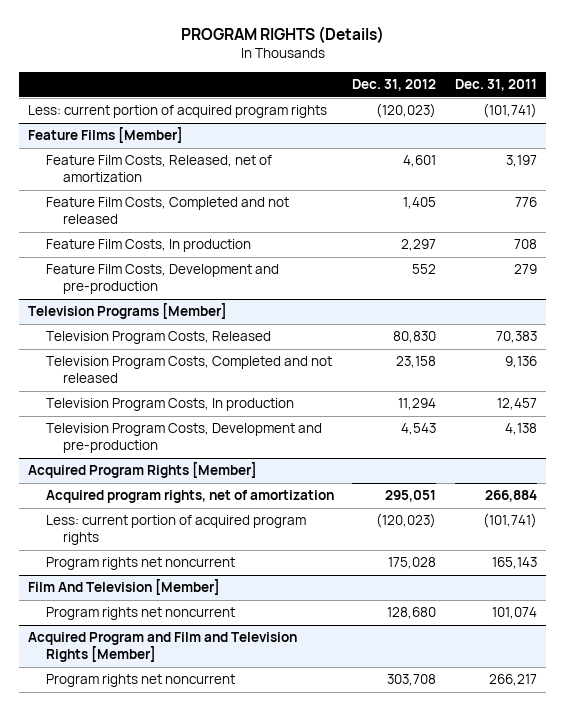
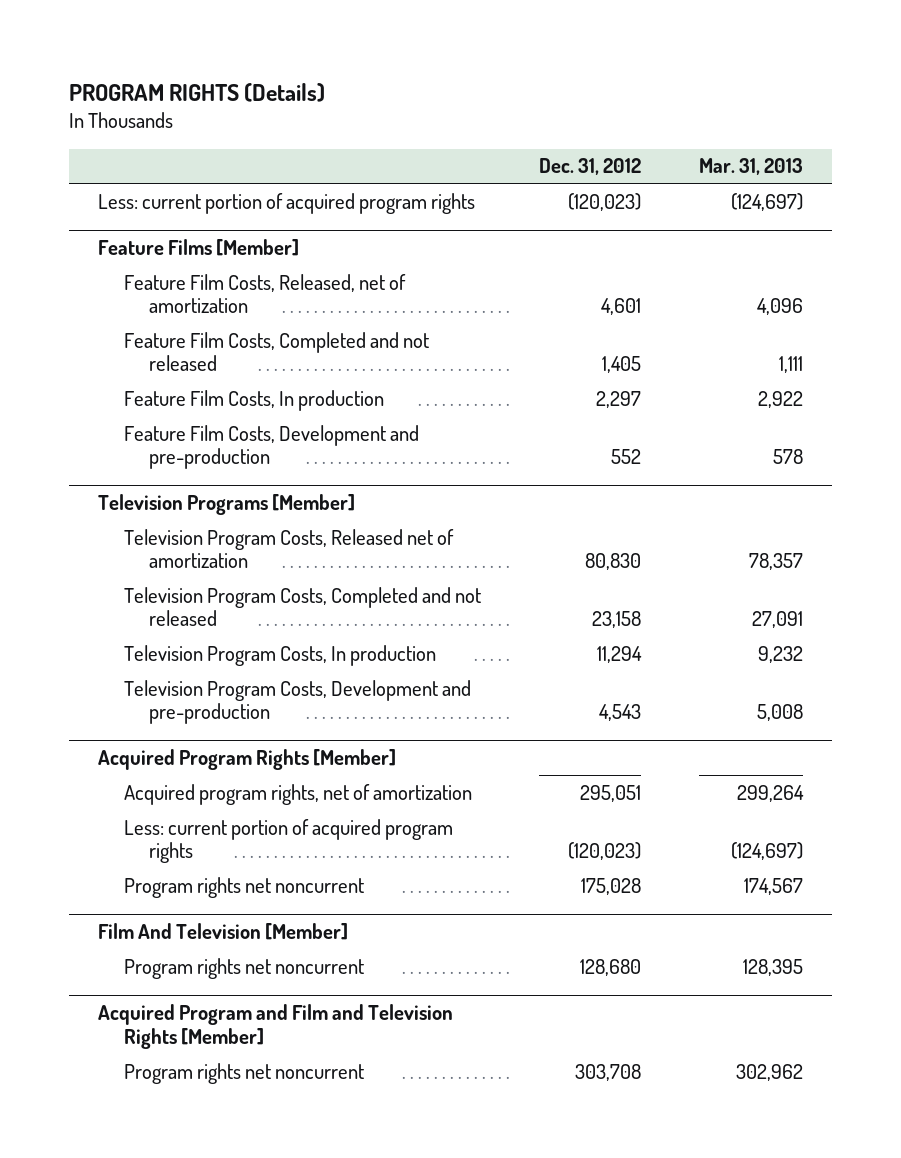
- | Dec. 31, 2012 | Dec. 31, 2011
+ | Dec. 31, 2012 | Mar. 31, 2013
@ Television Programs [Member]
- Television Program Costs, Released | 80,830 | 70,383
+ Television Program Costs, Released net of amortization | 80,830 | 78,357

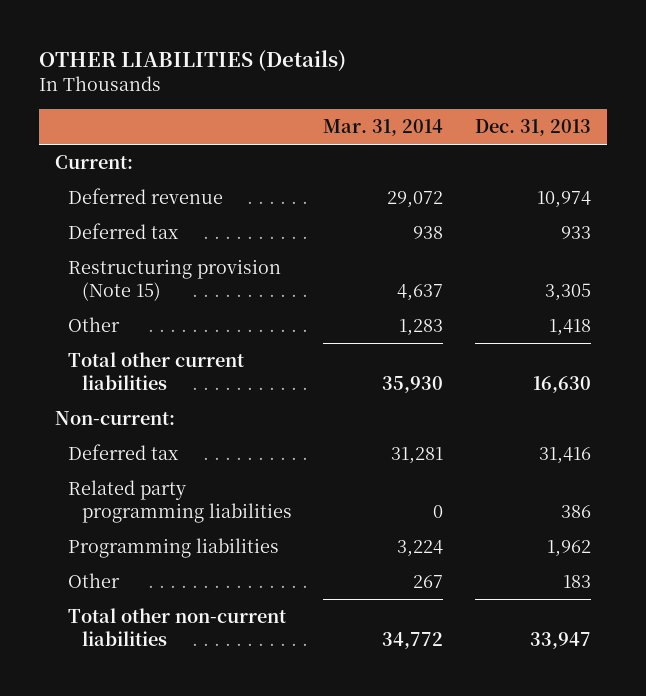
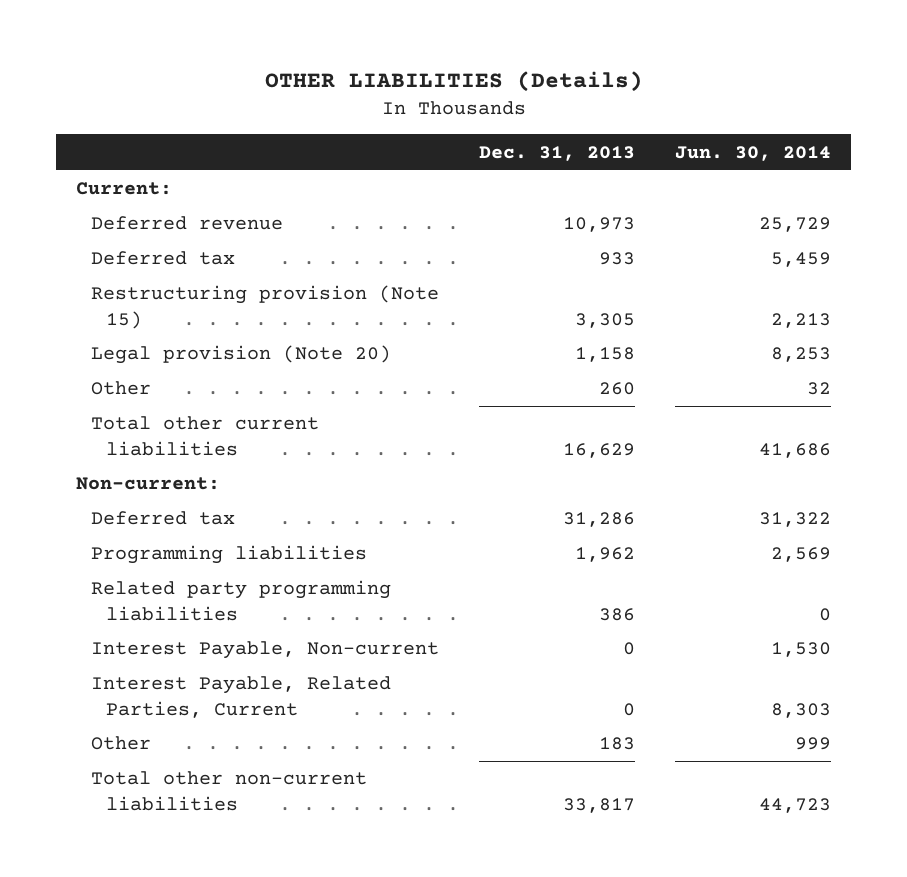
- | Mar. 31, 2014 | Dec. 31, 2013
+ | Dec. 31, 2013 | Jun. 30, 2014
- Deferred revenue | 29,072 | 10,974
+ Deferred revenue | 10,973 | 25,729
- Other | 1,283 | 1,418
- Total other current liabilities | 35,930 | 16,630
+ Legal provision (Note 20) | 1,158 | 8,253
+ Other | 260 | 32
+ Total other current liabilities | 16,629 | 41,686
- Deferred tax | 31,281 | 31,416
+ Deferred tax | 31,286 | 31,322
moved down: Related party programming liabilities | 386 | 0
+ Interest Payable, Non-current | 0 | 1,530
+ Interest Payable, Related Parties, Current | 0 | 8,303
- Total other non-current liabilities | 34,772 | 33,947
+ Total other non-current liabilities | 33,817 | 44,723

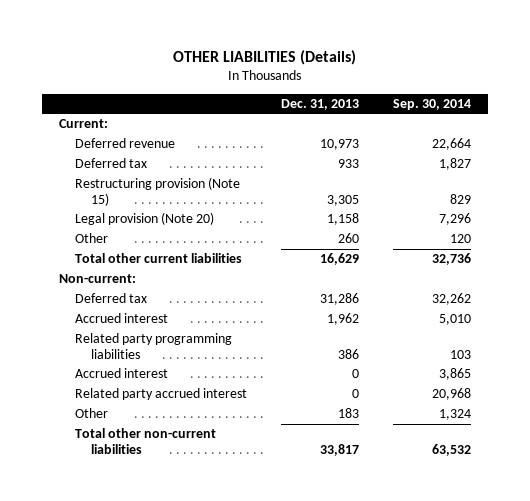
- | Dec. 31, 2013 | Jun. 30, 2014
+ | Dec. 31, 2013 | Sep. 30, 2014
- Programming liabilities | 1,962 | 2,569
+ Accrued interest | 1,962 | 5,010
- Interest Payable, Non-current | 0 | 1,530
- Interest Payable, Related Parties, Current | 0 | 8,303
+ Accrued interest | 0 | 3,865
+ Related party accrued interest | 0 | 20,968

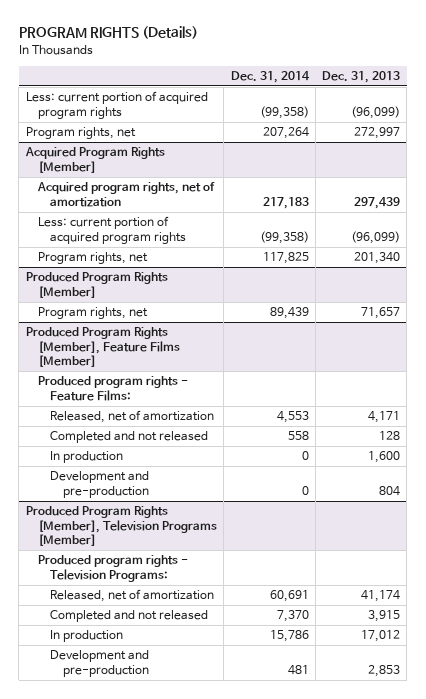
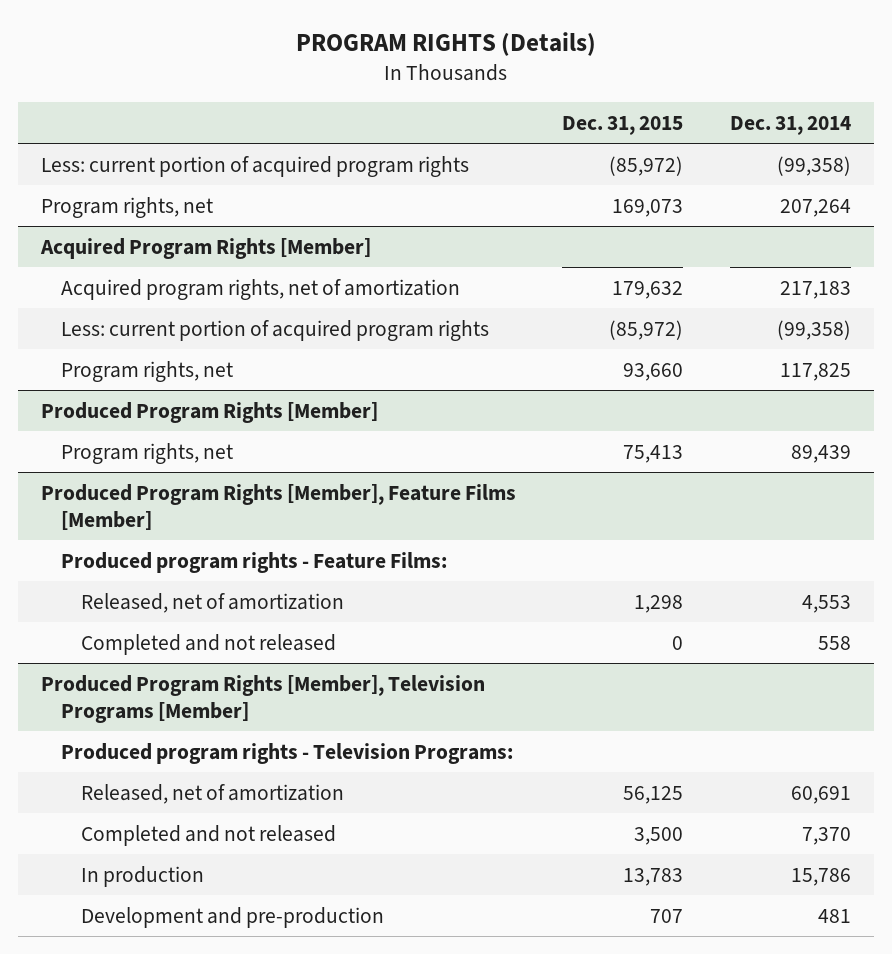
- | Dec. 31, 2014 | Dec. 31, 2013
+ | Dec. 31, 2015 | Dec. 31, 2014
@ Produced Program Rights [Member], Feature Films [Member]
- In production | 0 | 1,600
- Development and pre-production | 0 | 804

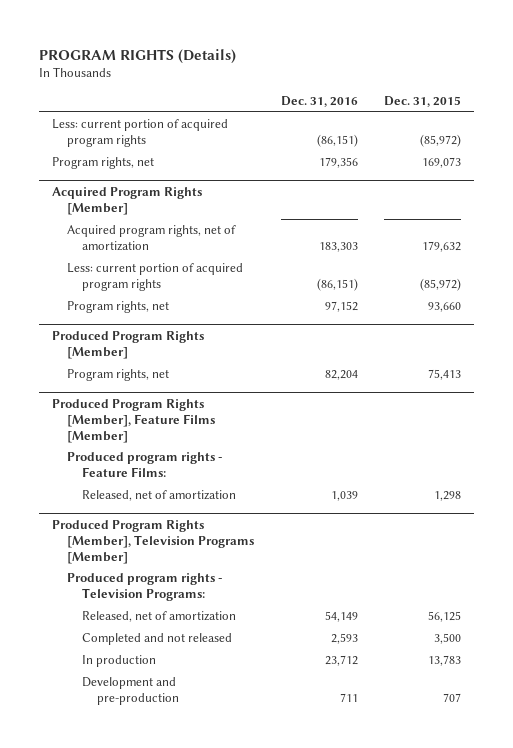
- | Dec. 31, 2015 | Dec. 31, 2014
+ | Dec. 31, 2016 | Dec. 31, 2015
@ Produced Program Rights [Member], Feature Films [Member]
- Completed and not released | 0 | 558

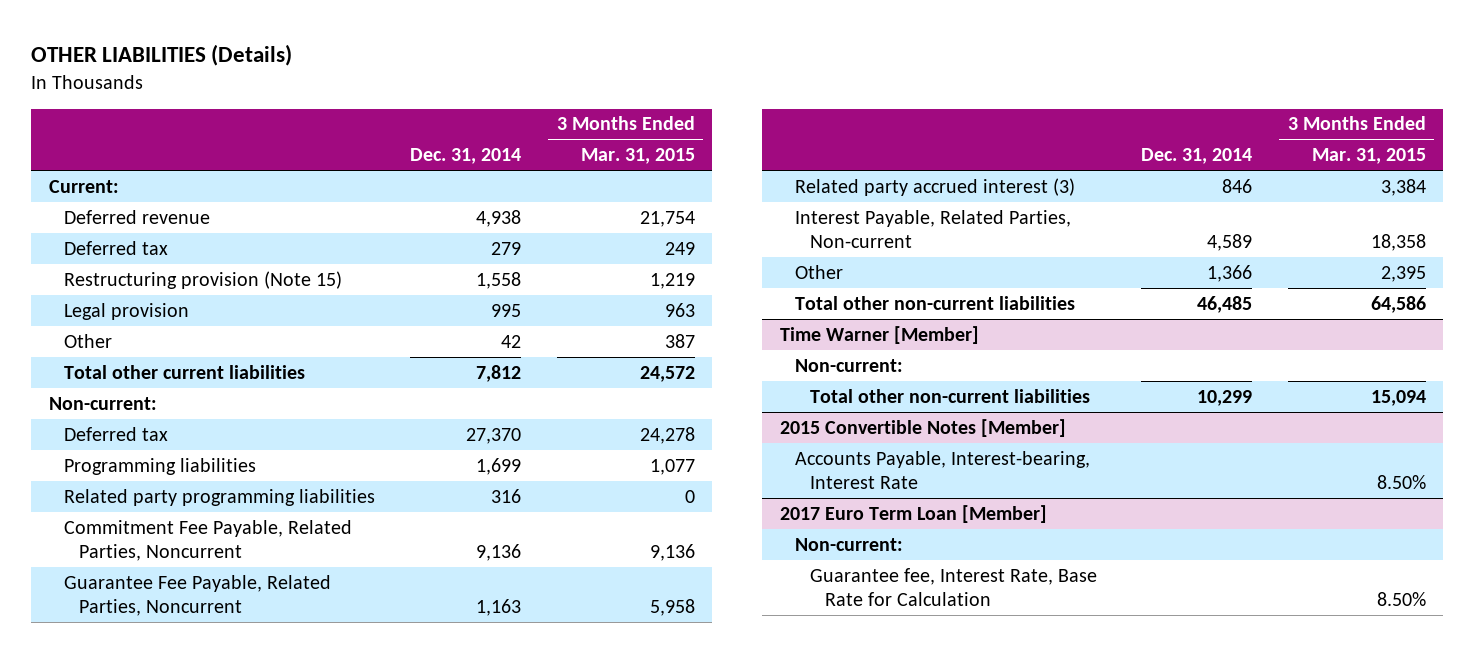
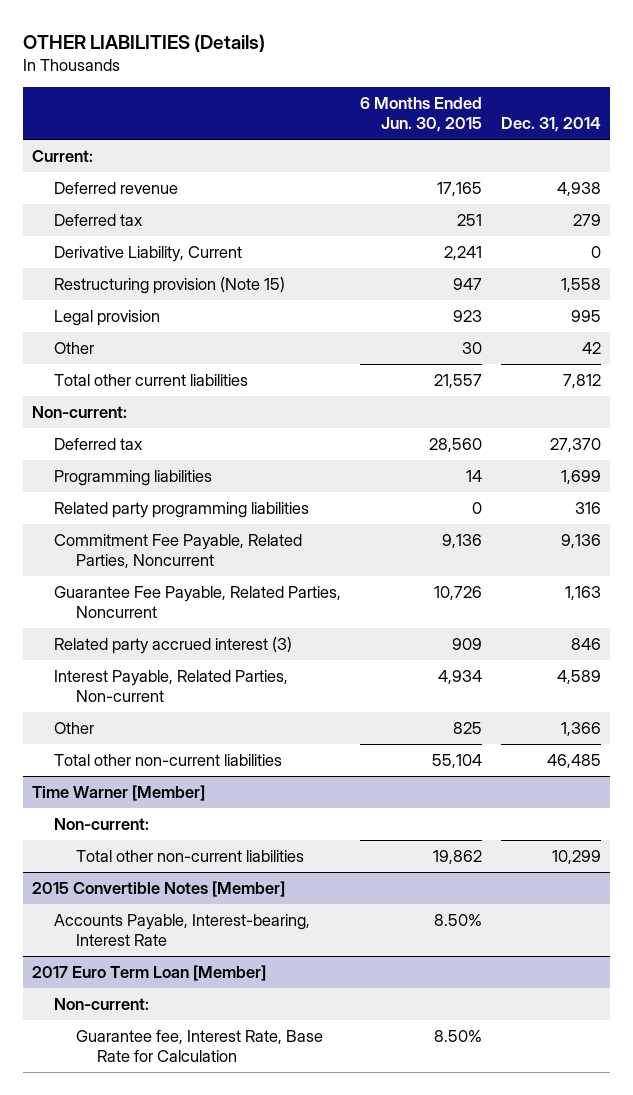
- | Dec. 31, 2014 | 3 Months Ended Mar. 31, 2015
+ | 6 Months Ended Jun. 30, 2015 | Dec. 31, 2014
+ Derivative Liability, Current | 2,241 | 0

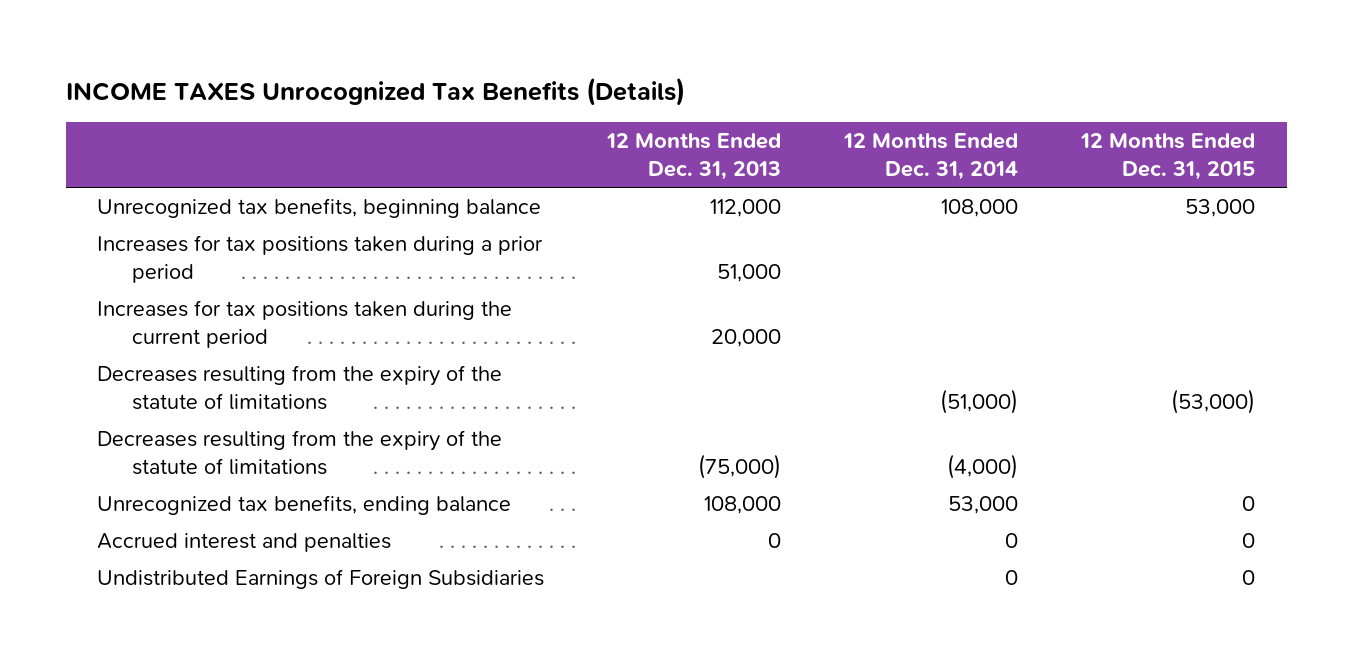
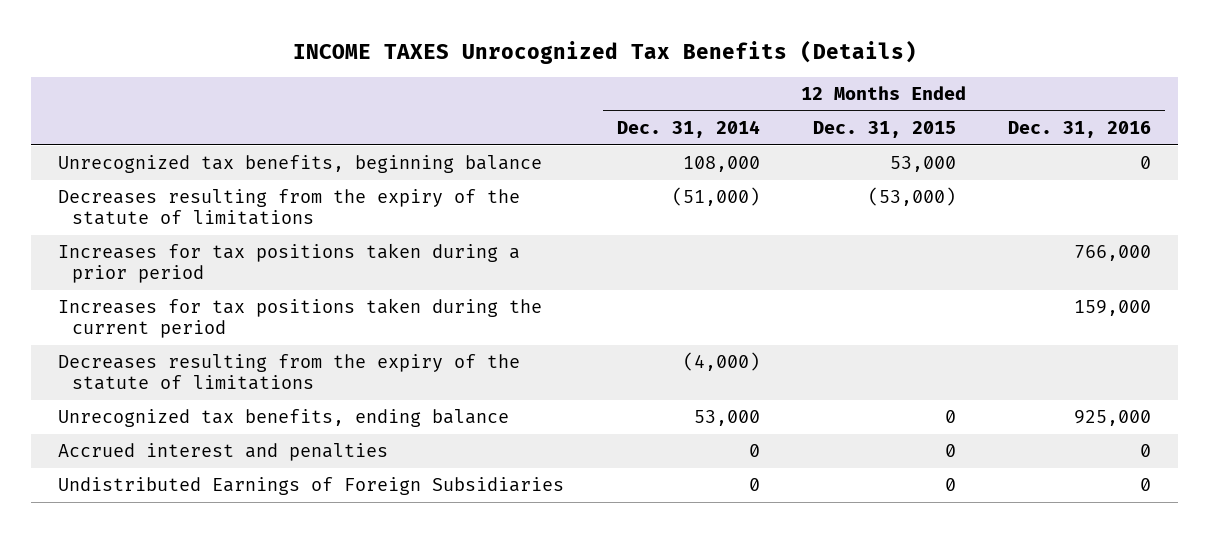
- | 12 Months Ended Dec. 31, 2013 | 12 Months Ended Dec. 31, 2014 | 12 Months Ended Dec. 31, 2015
+ | 12 Months Ended Dec. 31, 2014 | 12 Months Ended Dec. 31, 2015 | 12 Months Ended Dec. 31, 2016
moved up: Decreases resulting from the expiry of the statute of limitations | (51,000) | (53,000) |

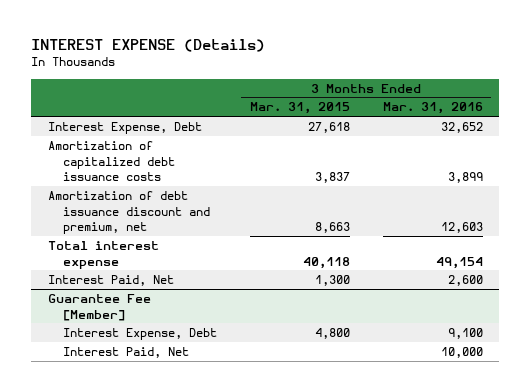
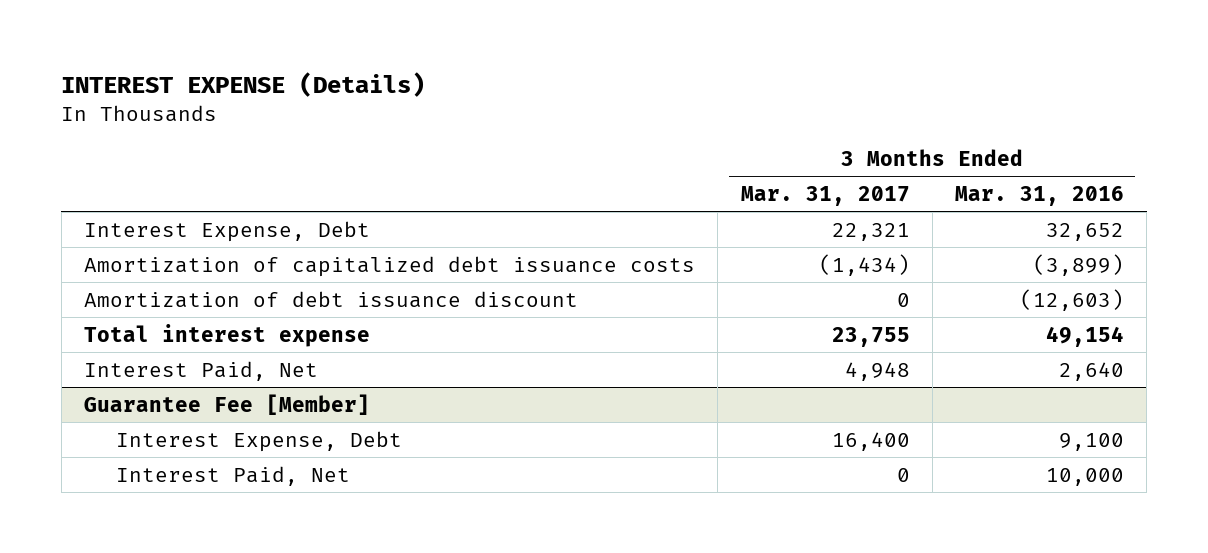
- | 3 Months Ended Mar. 31, 2015 | 3 Months Ended Mar. 31, 2016
+ | 3 Months Ended Mar. 31, 2017 | 3 Months Ended Mar. 31, 2016
- Amortization of capitalized debt issuance costs | 3,837 | 3,899
- Amortization of debt issuance discount and premium, net | 8,663 | 12,603
+ Amortization of capitalized debt issuance costs | (1,434) | (3,899)
+ Amortization of debt issuance discount | 0 | (12,603)
- Interest Paid, Net | 1,300 | 2,600
+ Interest Paid, Net | 4,948 | 2,640

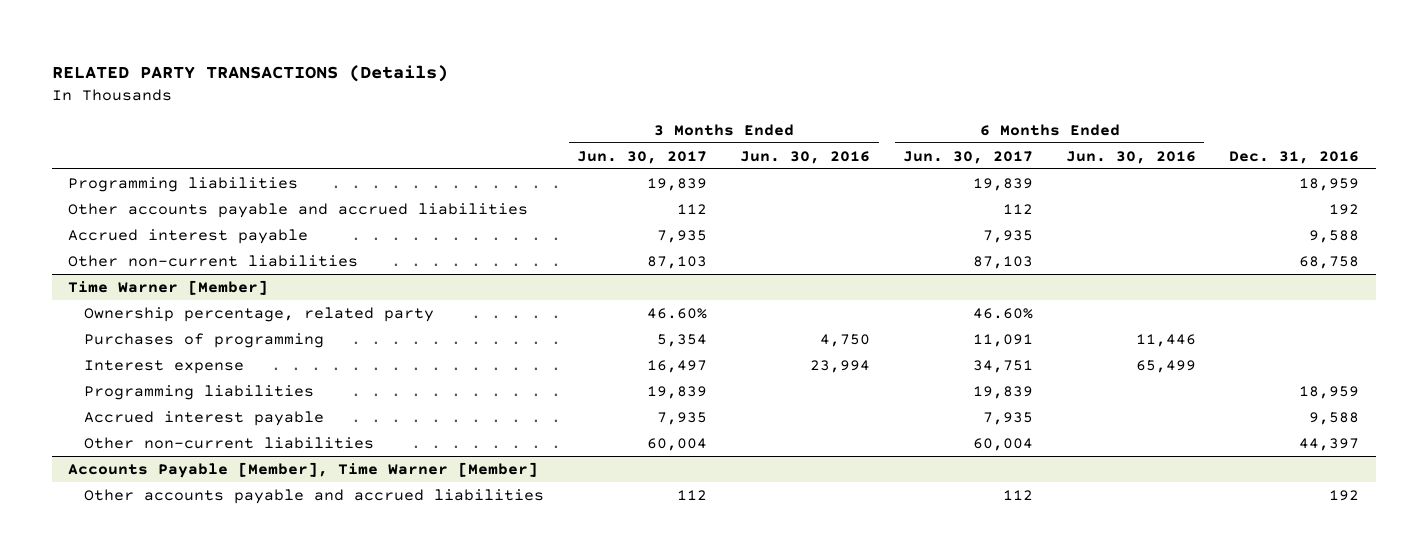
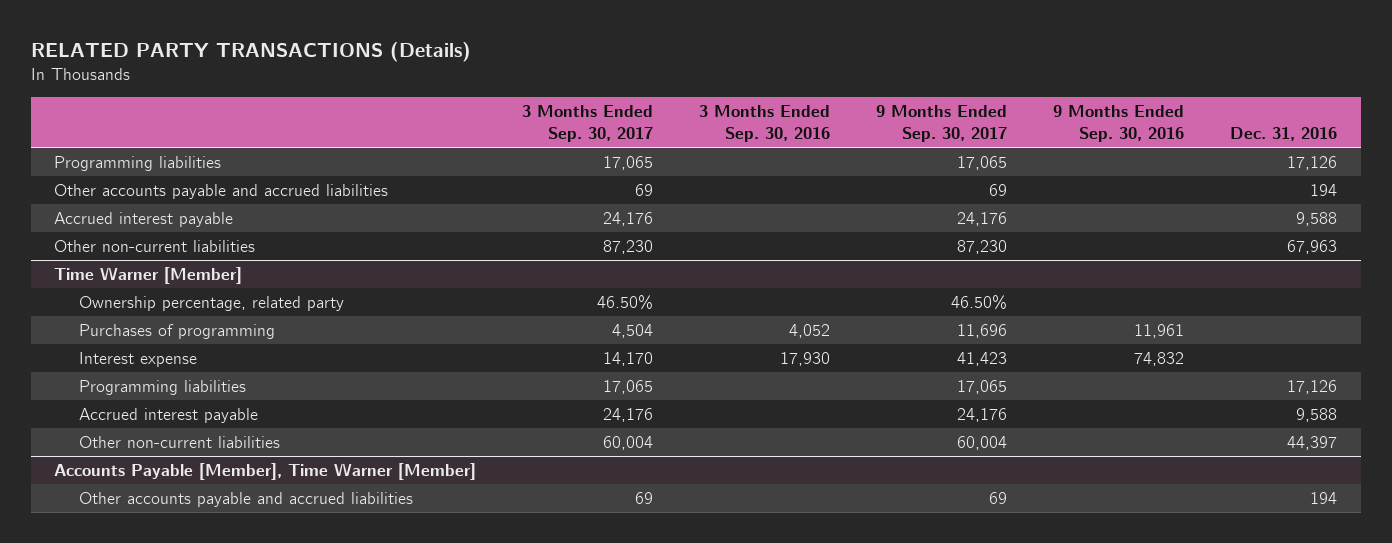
- | 3 Months Ended Jun. 30, 2017 | 3 Months Ended Jun. 30, 2016 | 6 Months Ended Jun. 30, 2017 | 6 Months Ended Jun. 30, 2016 | Dec. 31, 2016
+ | 3 Months Ended Sep. 30, 2017 | 3 Months Ended Sep. 30, 2016 | 9 Months Ended Sep. 30, 2017 | 9 Months Ended Sep. 30, 2016 | Dec. 31, 2016
- Programming liabilities | 19,839 | | 19,839 | | 18,959
- Other accounts payable and accrued liabilities | 112 | | 112 | | 192
+ Programming liabilities | 17,065 | | 17,065 | | 17,126
+ Other accounts payable and accrued liabilities | 69 | | 69 | | 194
- Other non-current liabilities | 87,103 | | 87,103 | | 68,758
+ Other non-current liabilities | 87,230 | | 87,230 | | 67,963
@ Time Warner [Member]
- Programming liabilities | 19,839 | | 19,839 | | 18,959
+ Programming liabilities | 17,065 | | 17,065 | | 17,126
@ Accounts Payable [Member], Time Warner [Member]
- Other accounts payable and accrued liabilities | 112 | | 112 | | 192
+ Other accounts payable and accrued liabilities | 69 | | 69 | | 194

